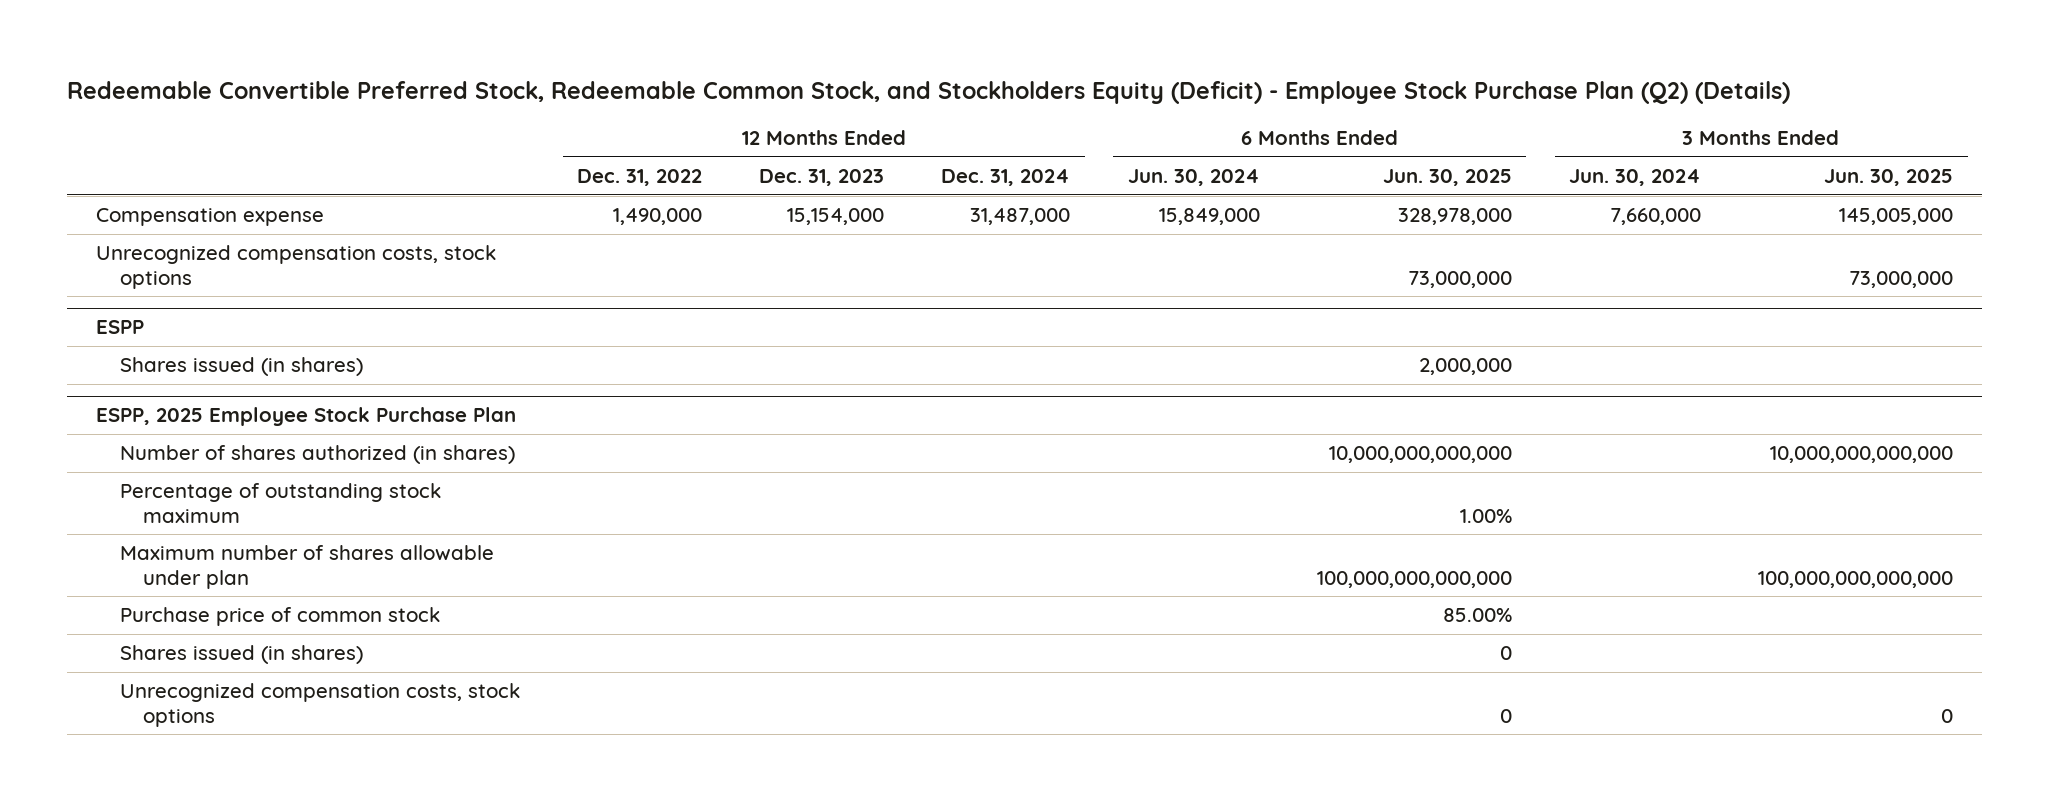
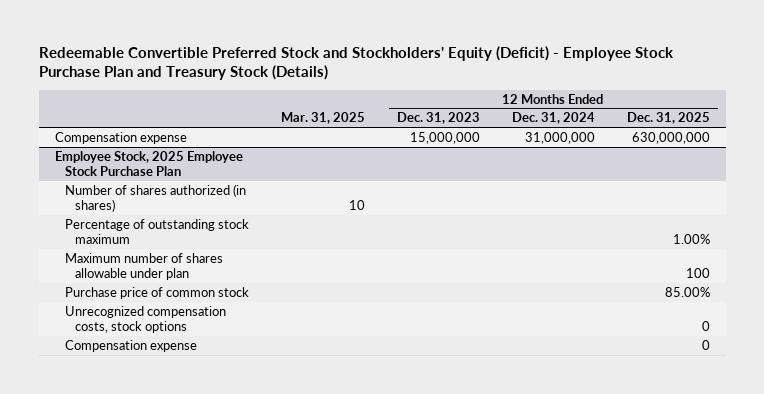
- Redeemable Convertible Preferred Stock, Redeemable Common Stock, and Stockholders Equity (Deficit) - Employee Stock Purchase Plan (Q2) (Details)
+ Redeemable Convertible Preferred Stock and Stockholders' Equity (Deficit) - Employee Stock Purchase Plan and Treasury Stock (Details)
- | 12 Months Ended Dec. 31, 2022 | 12 Months Ended Dec. 31, 2023 | 12 Months Ended Dec. 31, 2024 | 6 Months Ended Jun. 30, 2024 | 6 Months Ended Jun. 30, 2025 | 3 Months Ended Jun. 30, 2024 | 3 Months Ended Jun. 30, 2025
+ | Mar. 31, 2025 | 12 Months Ended Dec. 31, 2023 | 12 Months Ended Dec. 31, 2024 | 12 Months Ended Dec. 31, 2025
- Compensation expense | 1,490,000 | 15,154,000 | 31,487,000 | 15,849,000 | 328,978,000 | 7,660,000 | 145,005,000
- Unrecognized compensation costs, stock options | | | | | 73,000,000 | | 73,000,000
- ESPP
- Shares issued (in shares) | | | | | 2,000,000 | |
- ESPP, 2025 Employee Stock Purchase Plan
+ Compensation expense | | 15,000,000 | 31,000,000 | 630,000,000
+ Employee Stock, 2025 Employee Stock Purchase Plan
- Shares issued (in shares) | | | | | 0 | |
+ Compensation expense | | | | 0

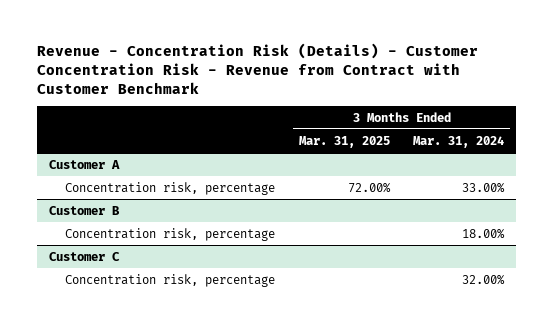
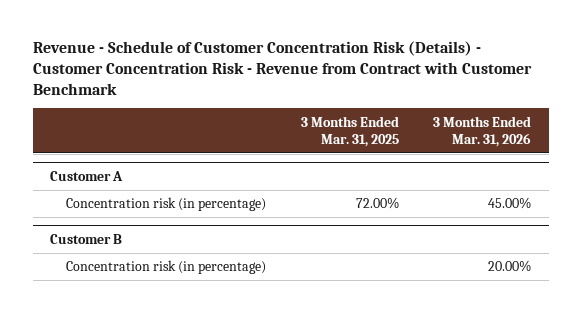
- Revenue - Concentration Risk (Details) - Customer Concentration Risk - Revenue from Contract with Customer Benchmark
+ Revenue - Schedule of Customer Concentration Risk (Details) - Customer Concentration Risk - Revenue from Contract with Customer Benchmark
- | 3 Months Ended Mar. 31, 2025 | 3 Months Ended Mar. 31, 2024
+ | 3 Months Ended Mar. 31, 2025 | 3 Months Ended Mar. 31, 2026
@ Customer A
- Concentration risk, percentage | 72.00% | 33.00%
+ Concentration risk (in percentage) | 72.00% | 45.00%
@ Customer B
- Concentration risk, percentage | | 18.00%
- Customer C
- Concentration risk, percentage | | 32.00%
@ Customer B
+ Concentration risk (in percentage) | | 20.00%

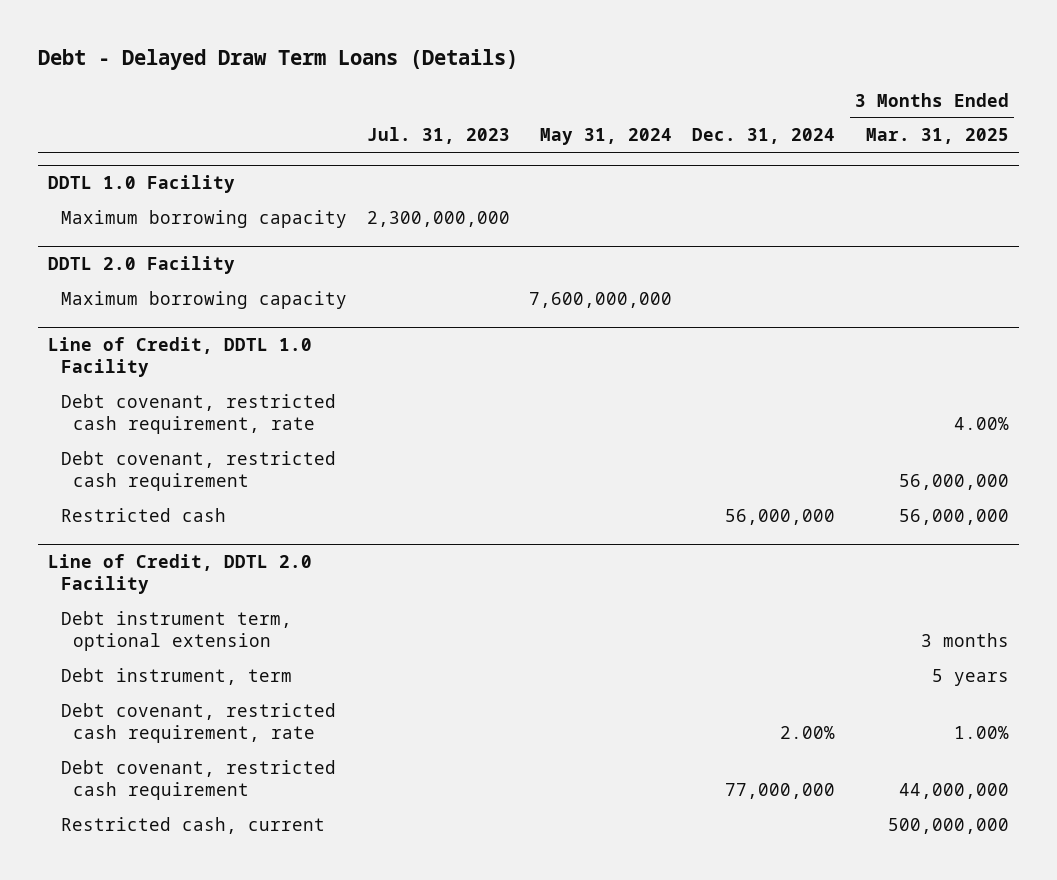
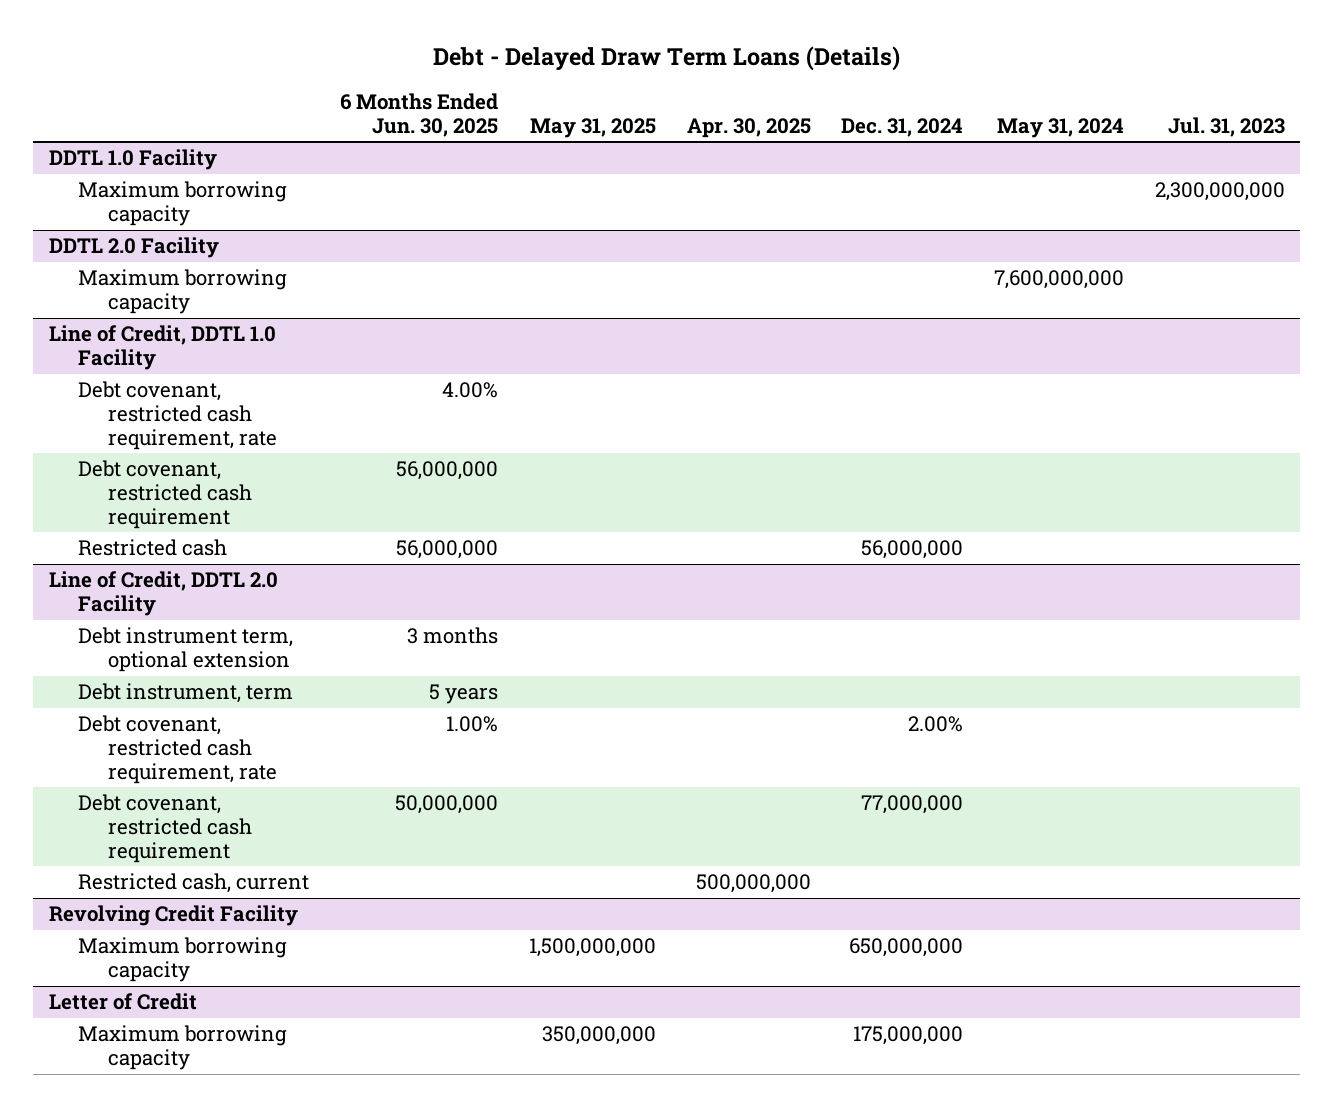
- | Jul. 31, 2023 | May 31, 2024 | Dec. 31, 2024 | 3 Months Ended Mar. 31, 2025
+ | 6 Months Ended Jun. 30, 2025 | May 31, 2025 | Apr. 30, 2025 | Dec. 31, 2024 | May 31, 2024 | Jul. 31, 2023
+ Revolving Credit Facility
+ Maximum borrowing capacity | | 1,500,000,000 | | 650,000,000 | |
+ Letter of Credit
+ Maximum borrowing capacity | | 350,000,000 | | 175,000,000 | |

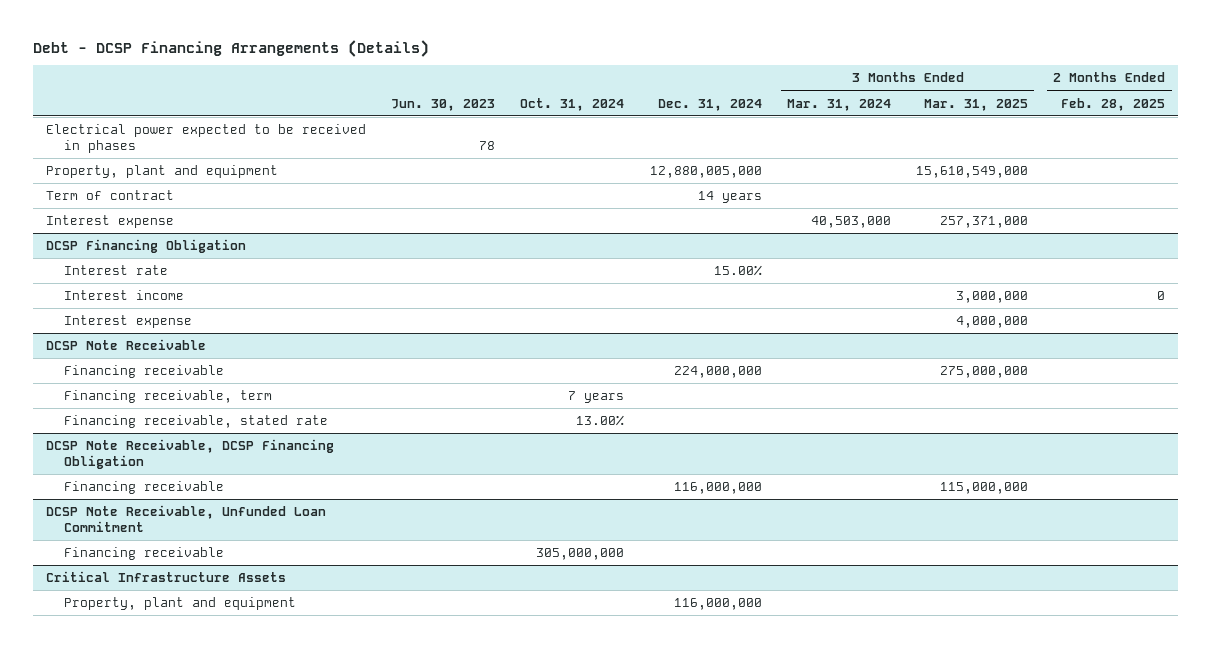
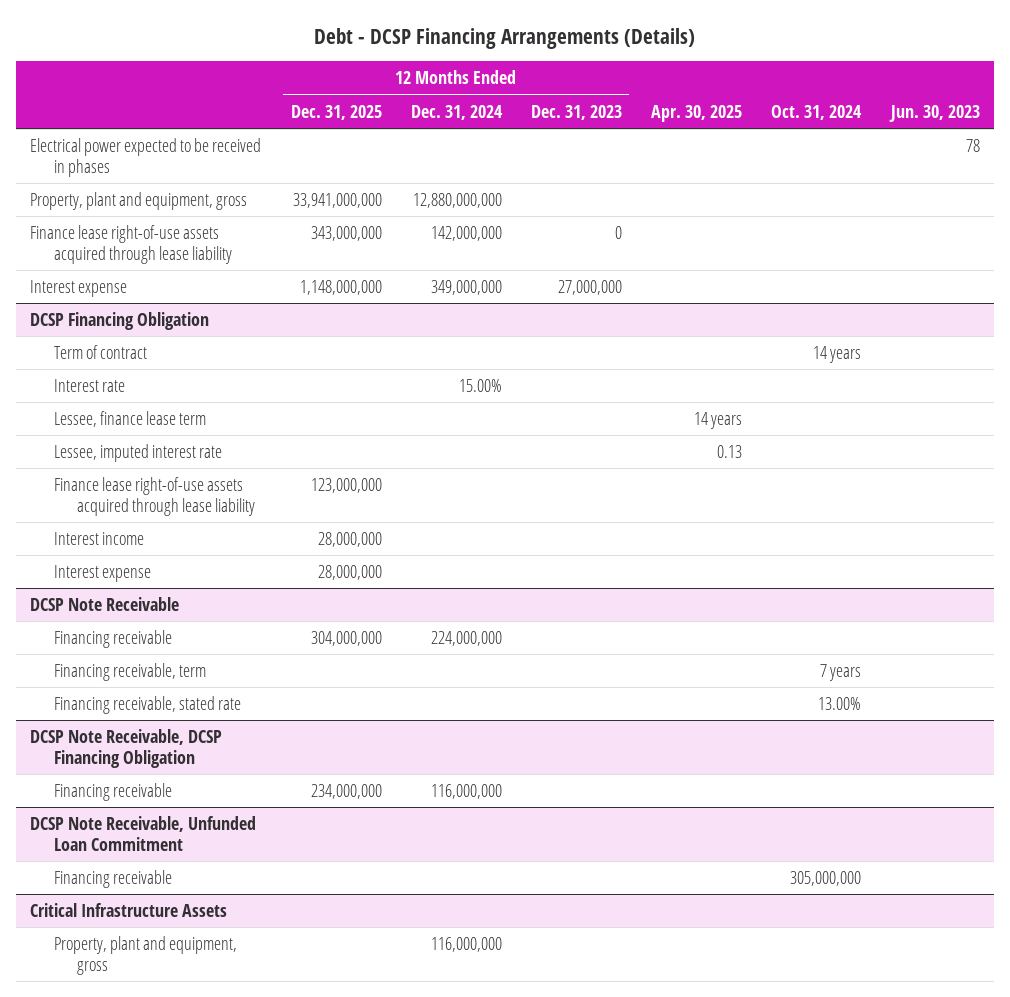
- | Jun. 30, 2023 | Oct. 31, 2024 | Dec. 31, 2024 | 3 Months Ended Mar. 31, 2024 | 3 Months Ended Mar. 31, 2025 | 2 Months Ended Feb. 28, 2025
+ | 12 Months Ended Dec. 31, 2025 | 12 Months Ended Dec. 31, 2024 | 12 Months Ended Dec. 31, 2023 | Apr. 30, 2025 | Oct. 31, 2024 | Jun. 30, 2023
- Property, plant and equipment | | | 12,880,005,000 | | 15,610,549,000 |
- Term of contract | | | 14 years | | |
+ Property, plant and equipment, gross | 33,941,000,000 | 12,880,000,000 | | | |
+ Finance lease right-of-use assets acquired through lease liability | 343,000,000 | 142,000,000 | 0 | | |
@ DCSP Financing Obligation
+ Term of contract | | | | | 14 years |
+ Lessee, finance lease term | | | | 14 years | |
+ Lessee, imputed interest rate | | | | 0.13 | |
+ Finance lease right-of-use assets acquired through lease liability | 123,000,000 | | | | |
@ Critical Infrastructure Assets
- Property, plant and equipment | | | 116,000,000 | | |
+ Property, plant and equipment, gross | | 116,000,000 | | | |

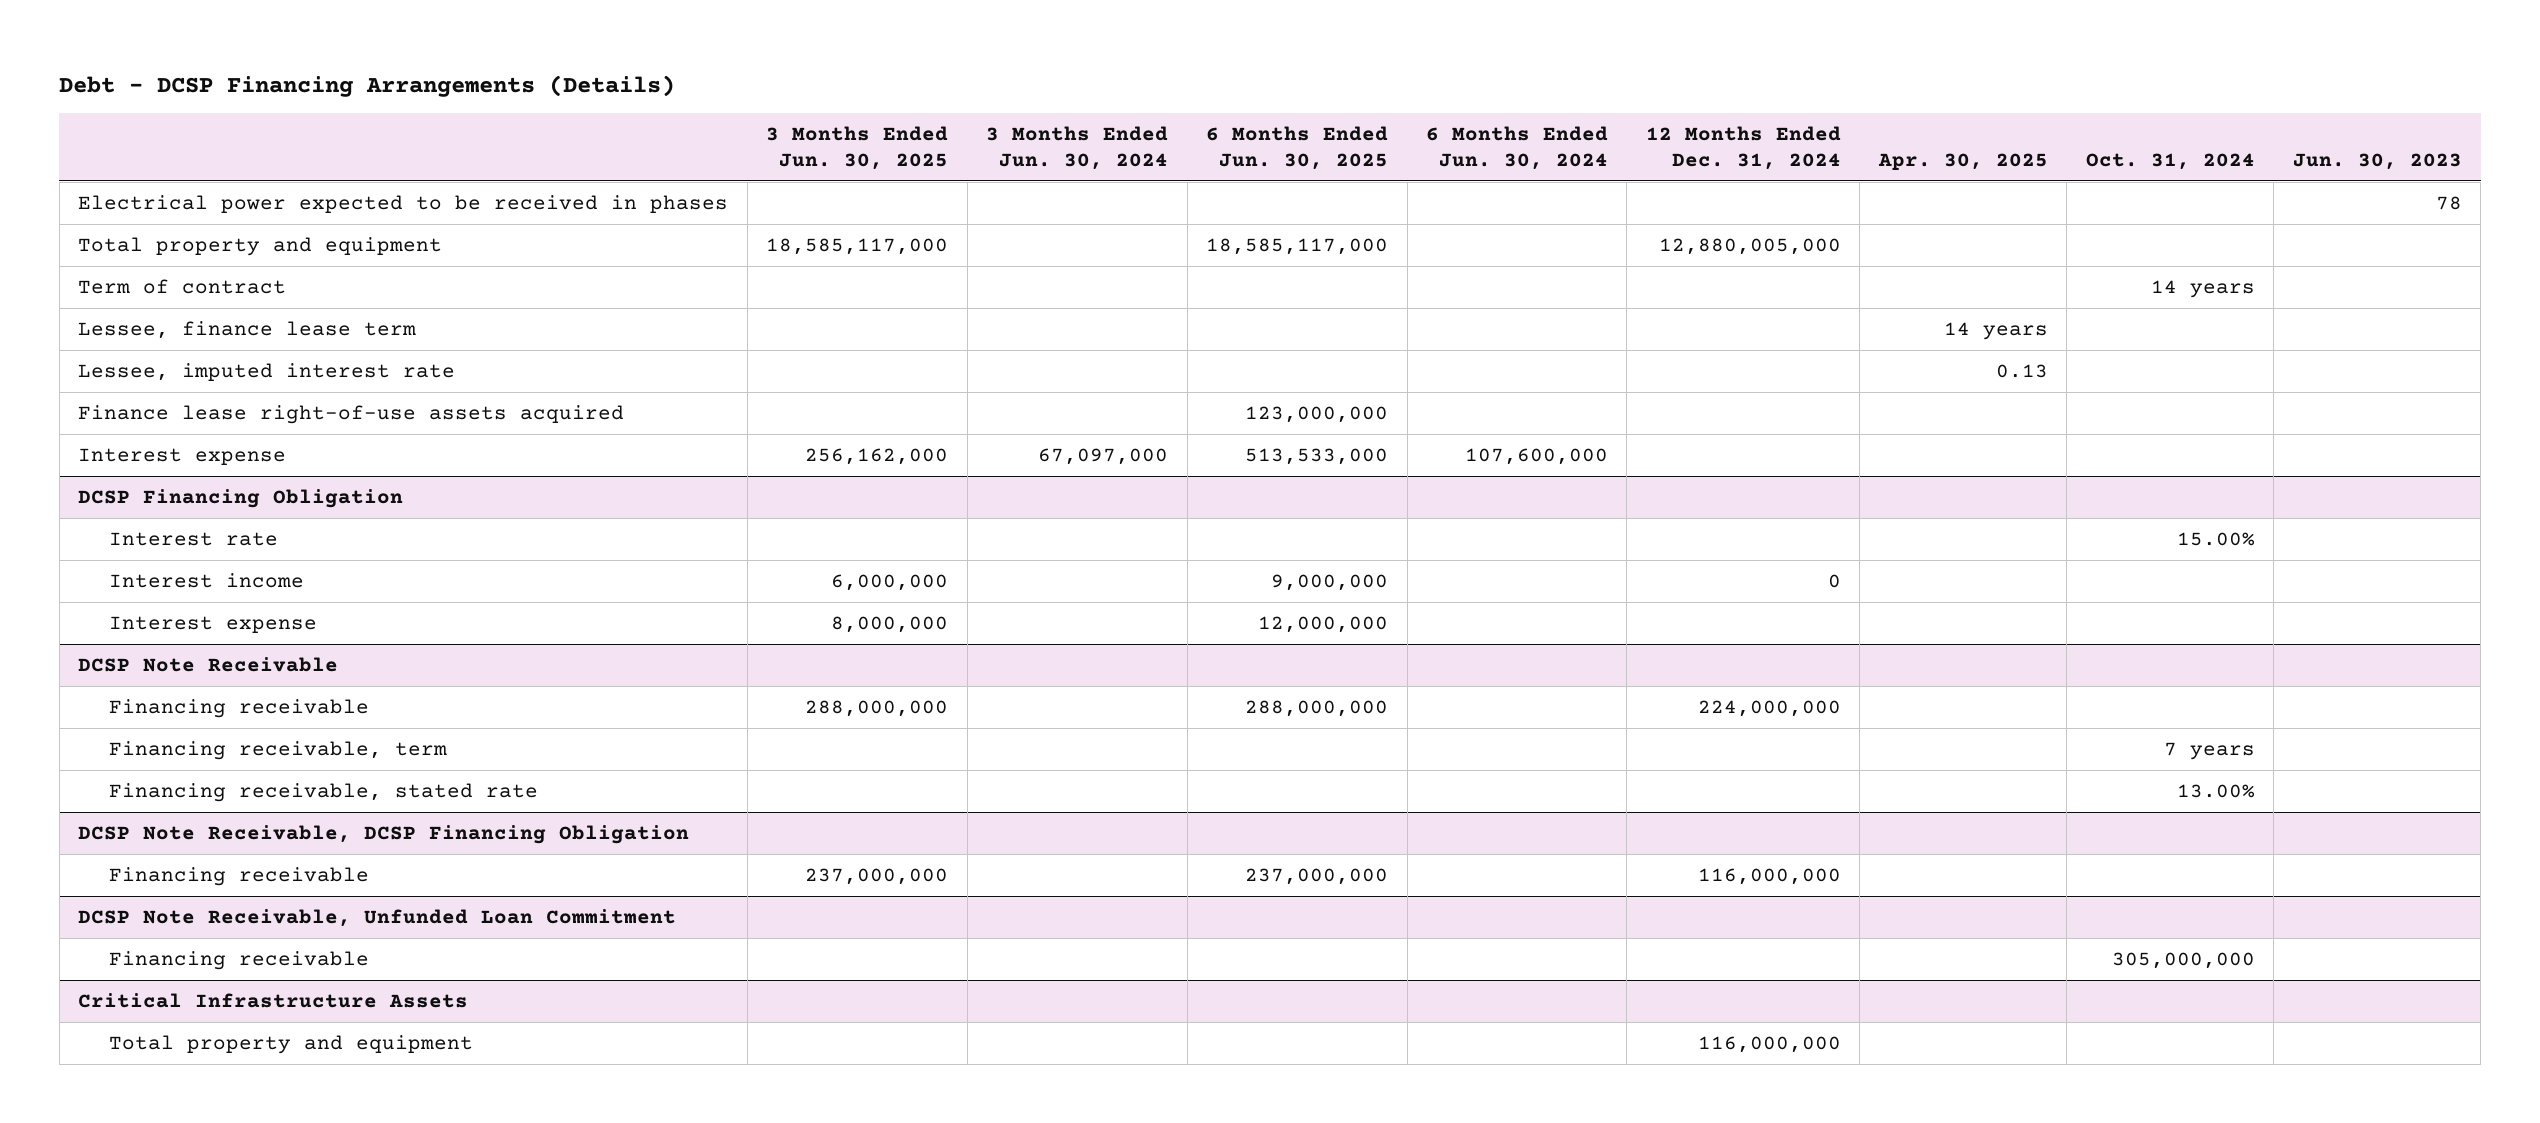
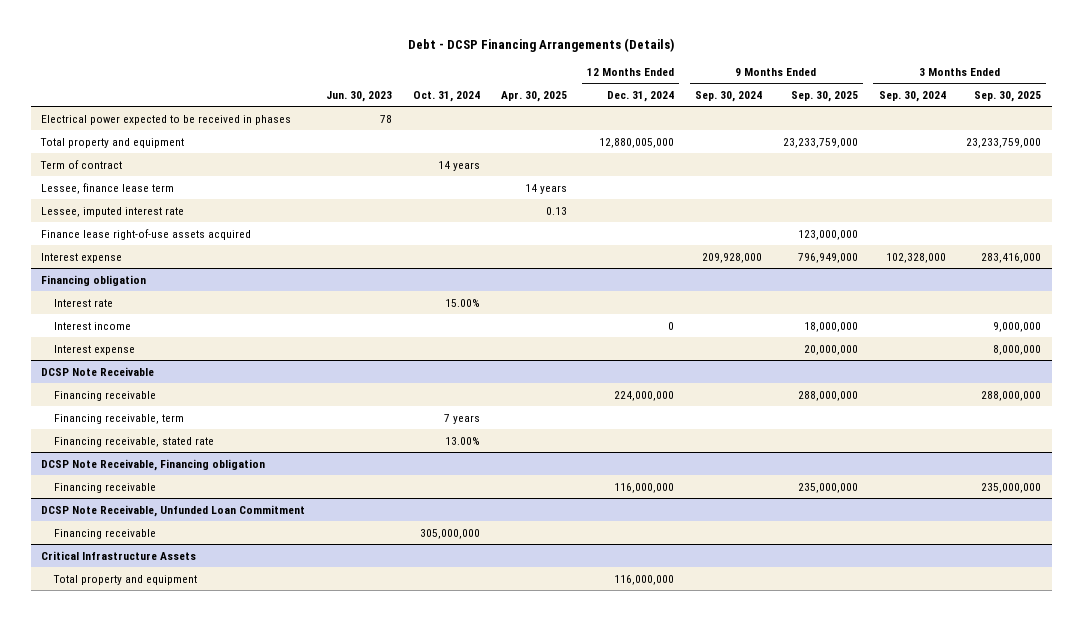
- | 3 Months Ended Jun. 30, 2025 | 3 Months Ended Jun. 30, 2024 | 6 Months Ended Jun. 30, 2025 | 6 Months Ended Jun. 30, 2024 | 12 Months Ended Dec. 31, 2024 | Apr. 30, 2025 | Oct. 31, 2024 | Jun. 30, 2023
+ | Jun. 30, 2023 | Oct. 31, 2024 | Apr. 30, 2025 | 12 Months Ended Dec. 31, 2024 | 9 Months Ended Sep. 30, 2024 | 9 Months Ended Sep. 30, 2025 | 3 Months Ended Sep. 30, 2024 | 3 Months Ended Sep. 30, 2025
- DCSP Financing Obligation
+ Financing obligation
- DCSP Note Receivable, DCSP Financing Obligation
+ DCSP Note Receivable, Financing obligation

